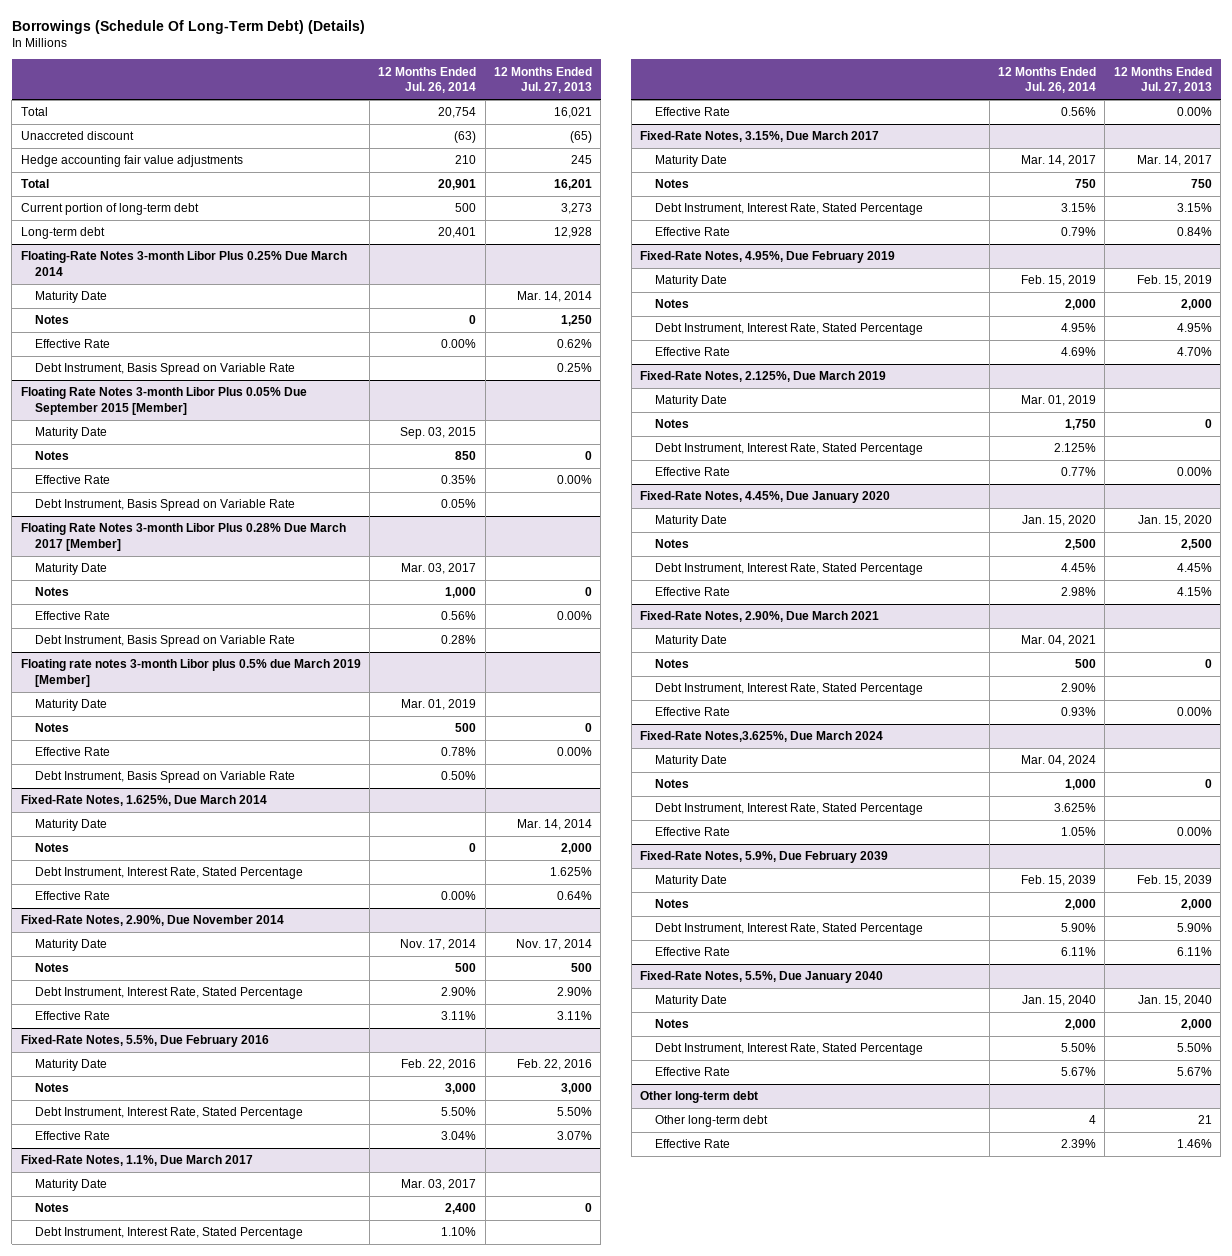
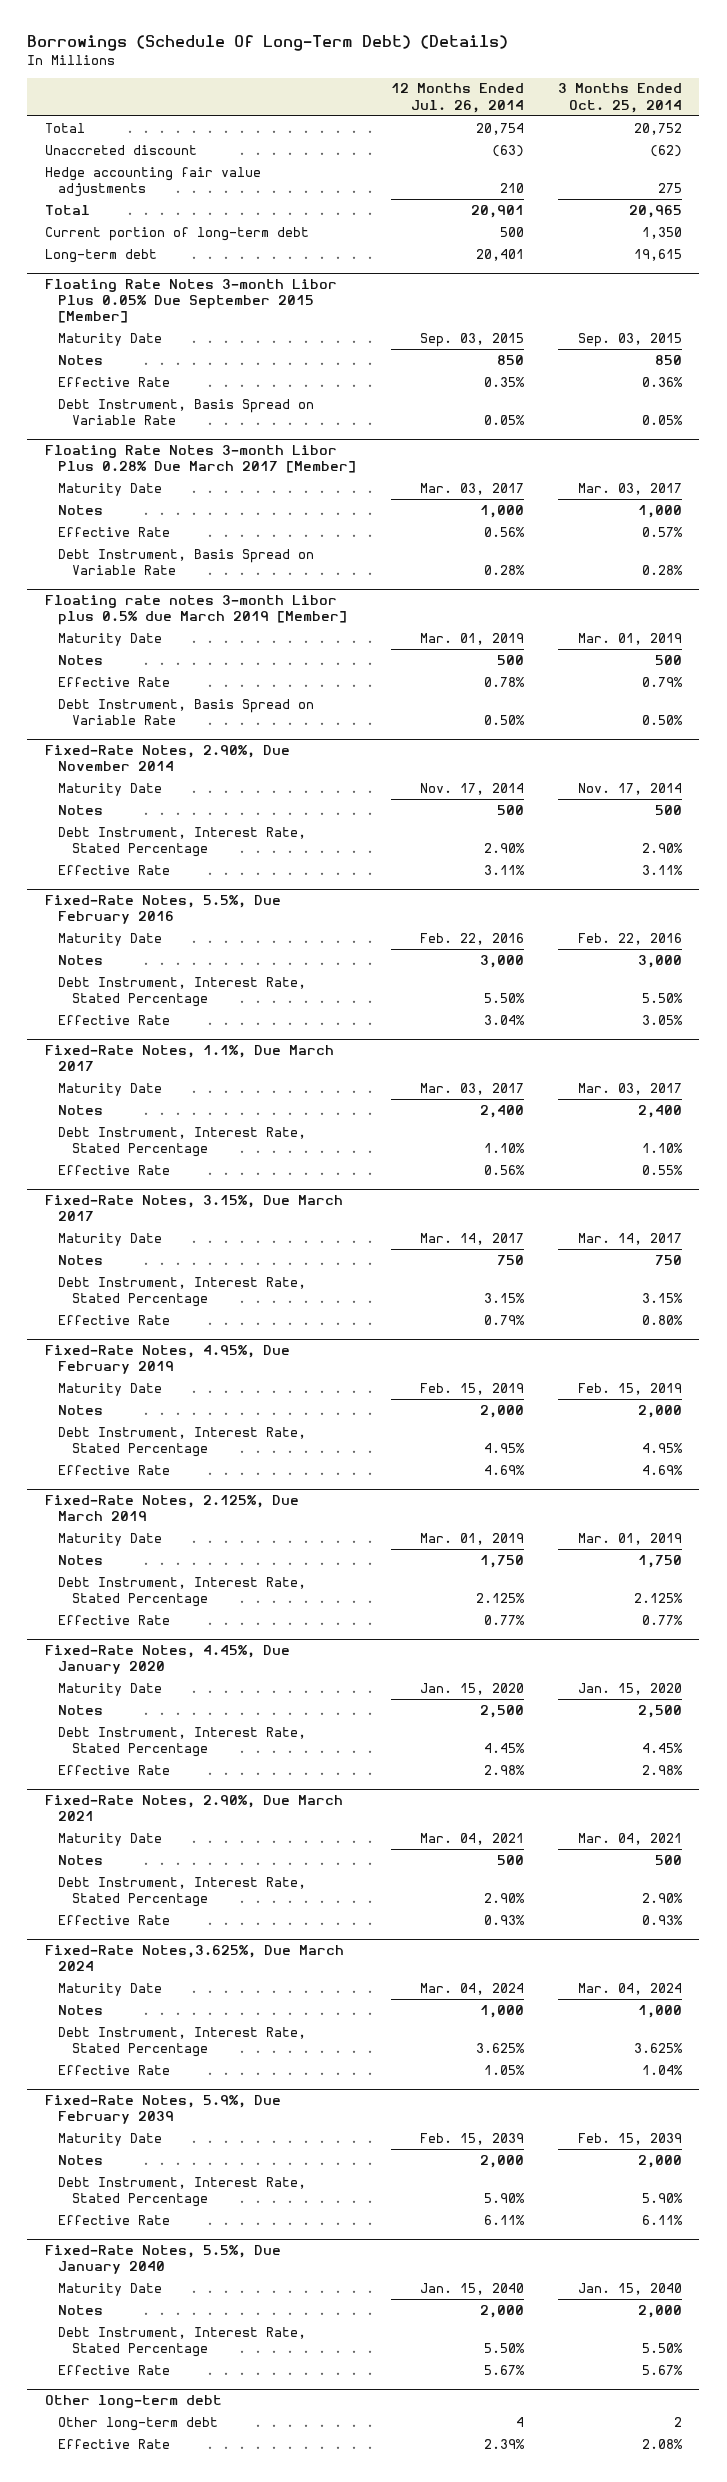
- | 12 Months Ended Jul. 26, 2014 | 12 Months Ended Jul. 27, 2013
+ | 12 Months Ended Jul. 26, 2014 | 3 Months Ended Oct. 25, 2014
- Floating-Rate Notes 3-month Libor Plus 0.25% Due March 2014
- Maturity Date | | Mar. 14, 2014
- Notes | 0 | 1,250
- Effective Rate | 0.00% | 0.62%
- Debt Instrument, Basis Spread on Variable Rate | | 0.25%
- Fixed-Rate Notes, 1.625%, Due March 2014
- Maturity Date | | Mar. 14, 2014
- Notes | 0 | 2,000
- Debt Instrument, Interest Rate, Stated Percentage | | 1.625%
- Effective Rate | 0.00% | 0.64%

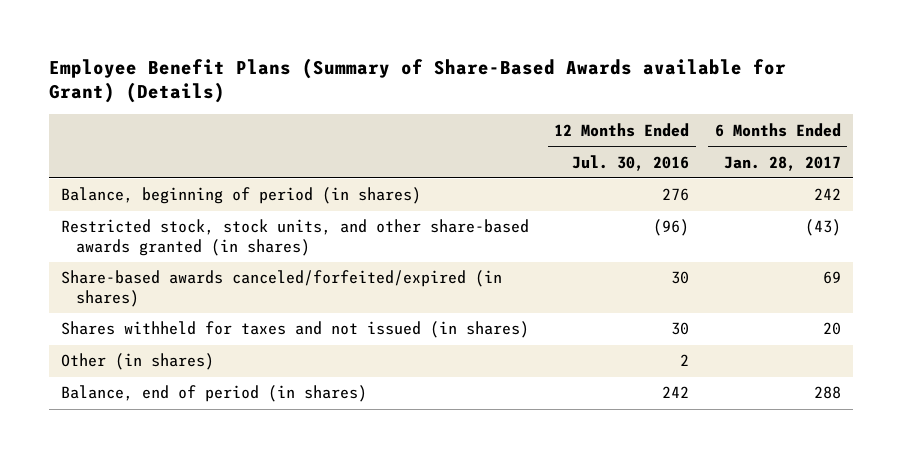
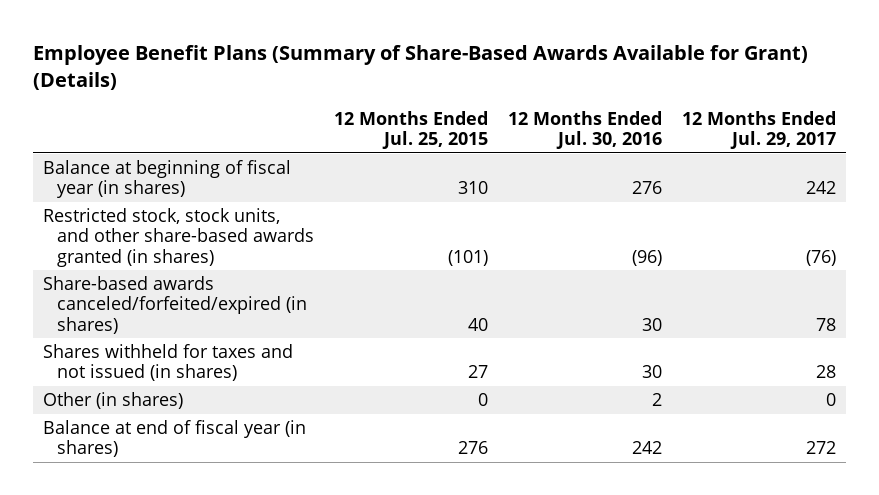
- Employee Benefit Plans (Summary of Share-Based Awards available for Grant) (Details)
+ Employee Benefit Plans (Summary of Share-Based Awards Available for Grant) (Details)
- | 12 Months Ended Jul. 30, 2016 | 6 Months Ended Jan. 28, 2017
+ | 12 Months Ended Jul. 25, 2015 | 12 Months Ended Jul. 30, 2016 | 12 Months Ended Jul. 29, 2017
- Balance, beginning of period (in shares) | 276 | 242
+ Balance at beginning of fiscal year (in shares) | 310 | 276 | 242
- Balance, end of period (in shares) | 242 | 288
+ Balance at end of fiscal year (in shares) | 276 | 242 | 272

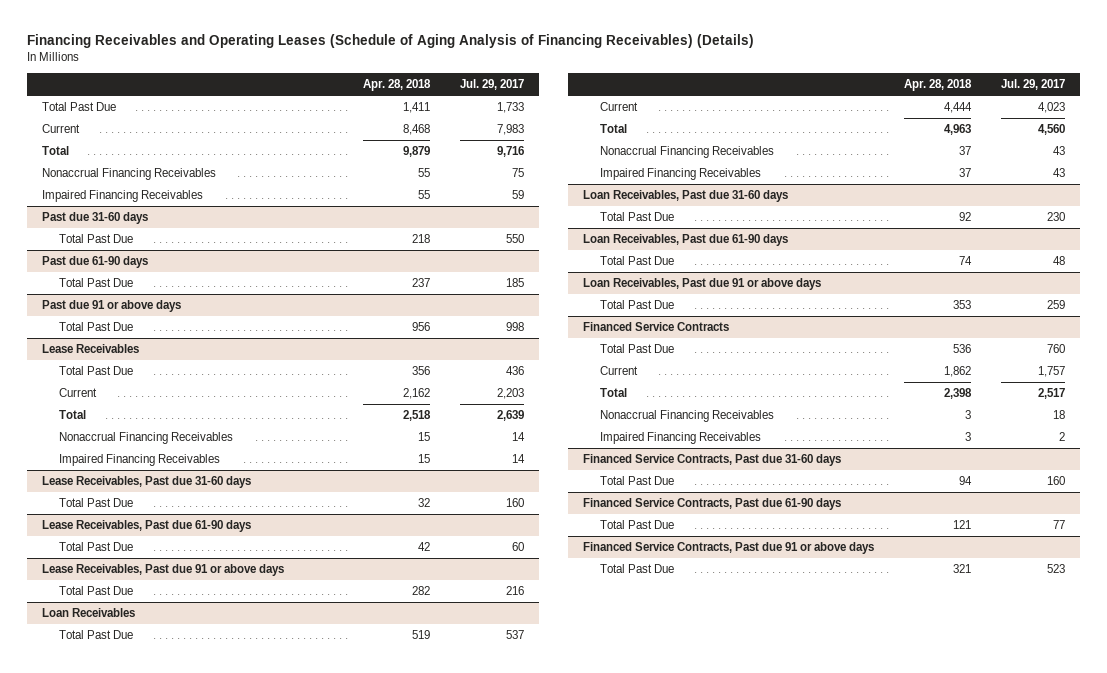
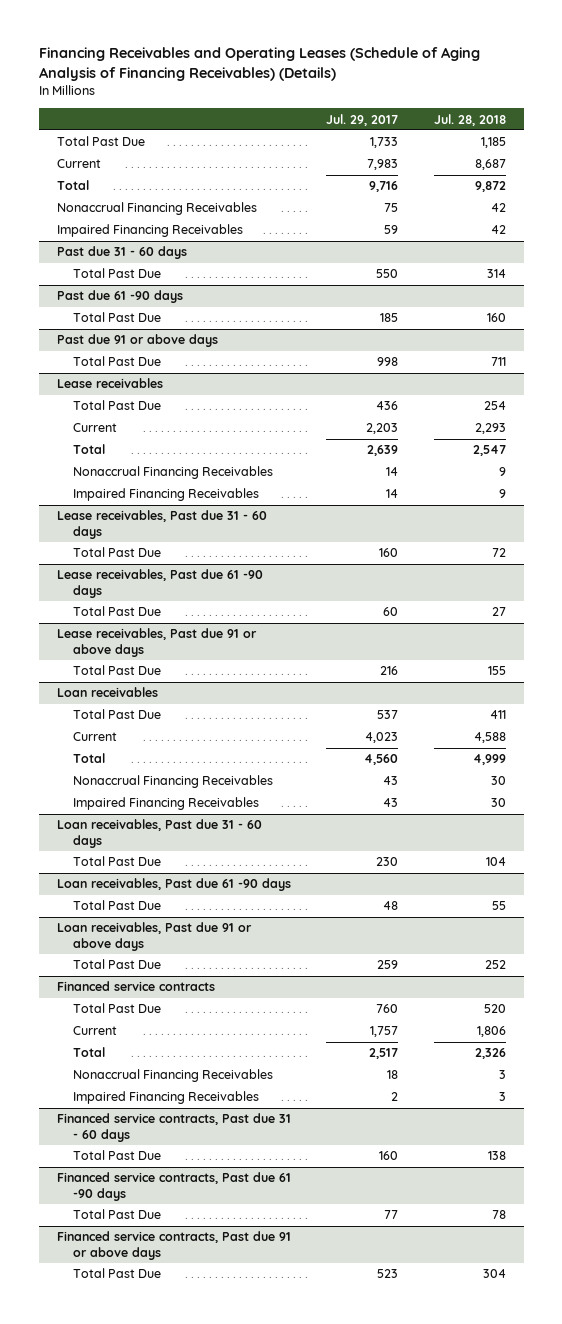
- | Apr. 28, 2018 | Jul. 29, 2017
+ | Jul. 29, 2017 | Jul. 28, 2018
- Past due 31-60 days
+ Past due 31 - 60 days
- Past due 61-90 days
+ Past due 61 -90 days
- Lease Receivables
+ Lease receivables
- Lease Receivables, Past due 31-60 days
+ Lease receivables, Past due 31 - 60 days
- Lease Receivables, Past due 61-90 days
+ Lease receivables, Past due 61 -90 days
- Lease Receivables, Past due 91 or above days
+ Lease receivables, Past due 91 or above days
- Loan Receivables
+ Loan receivables
- Loan Receivables, Past due 31-60 days
+ Loan receivables, Past due 31 - 60 days
- Loan Receivables, Past due 61-90 days
+ Loan receivables, Past due 61 -90 days
- Loan Receivables, Past due 91 or above days
+ Loan receivables, Past due 91 or above days
- Financed Service Contracts
+ Financed service contracts
- Financed Service Contracts, Past due 31-60 days
+ Financed service contracts, Past due 31 - 60 days
- Financed Service Contracts, Past due 61-90 days
+ Financed service contracts, Past due 61 -90 days
- Financed Service Contracts, Past due 91 or above days
+ Financed service contracts, Past due 91 or above days

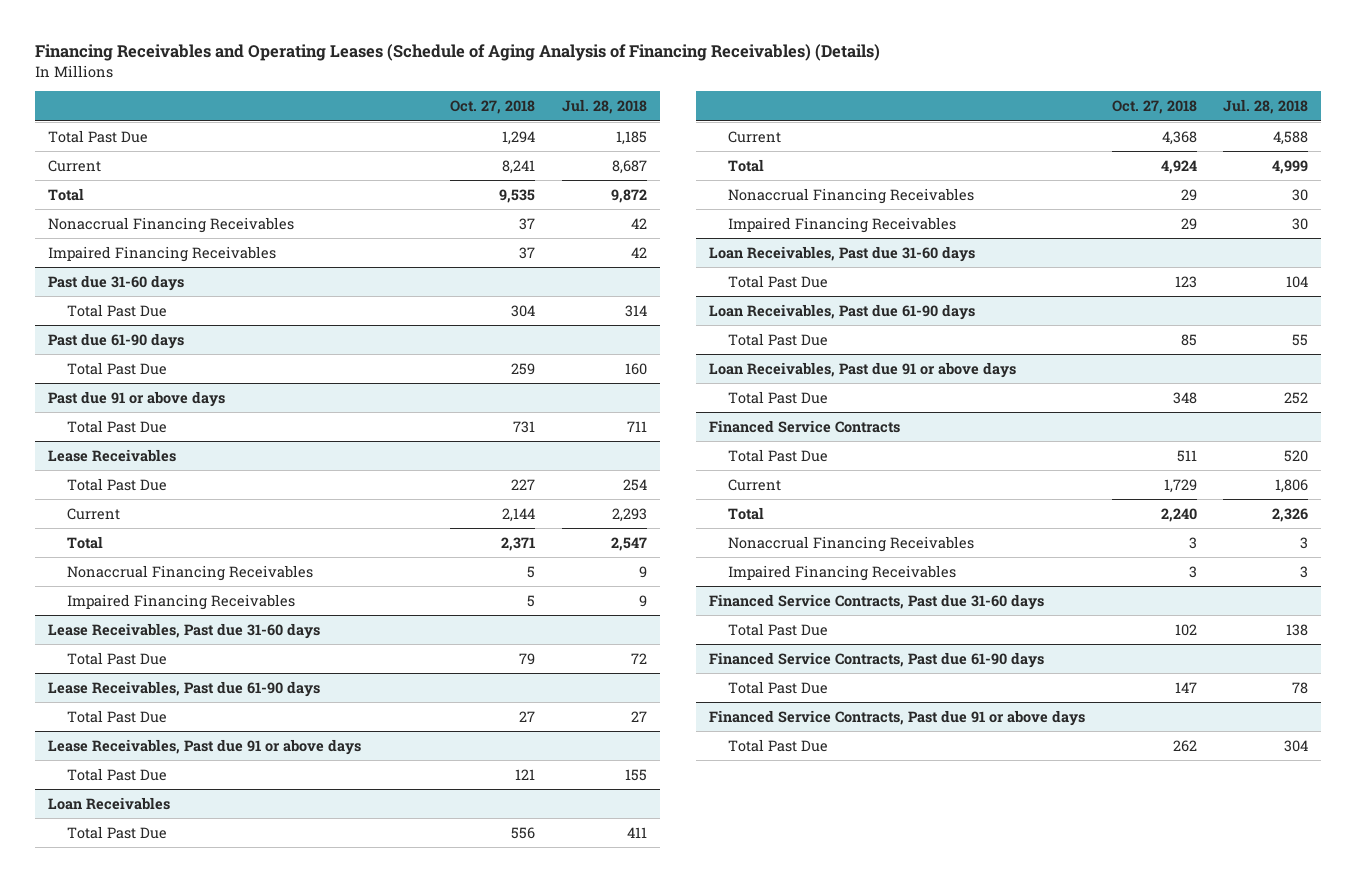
- | Jul. 29, 2017 | Jul. 28, 2018
+ | Oct. 27, 2018 | Jul. 28, 2018
- Past due 31 - 60 days
+ Past due 31-60 days
- Past due 61 -90 days
+ Past due 61-90 days
- Lease receivables
+ Lease Receivables
- Lease receivables, Past due 31 - 60 days
+ Lease Receivables, Past due 31-60 days
- Lease receivables, Past due 61 -90 days
+ Lease Receivables, Past due 61-90 days
- Lease receivables, Past due 91 or above days
+ Lease Receivables, Past due 91 or above days
- Loan receivables
+ Loan Receivables
- Loan receivables, Past due 31 - 60 days
+ Loan Receivables, Past due 31-60 days
- Loan receivables, Past due 61 -90 days
+ Loan Receivables, Past due 61-90 days
- Loan receivables, Past due 91 or above days
+ Loan Receivables, Past due 91 or above days
- Financed service contracts
+ Financed Service Contracts
- Financed service contracts, Past due 31 - 60 days
+ Financed Service Contracts, Past due 31-60 days
- Financed service contracts, Past due 61 -90 days
+ Financed Service Contracts, Past due 61-90 days
- Financed service contracts, Past due 91 or above days
+ Financed Service Contracts, Past due 91 or above days

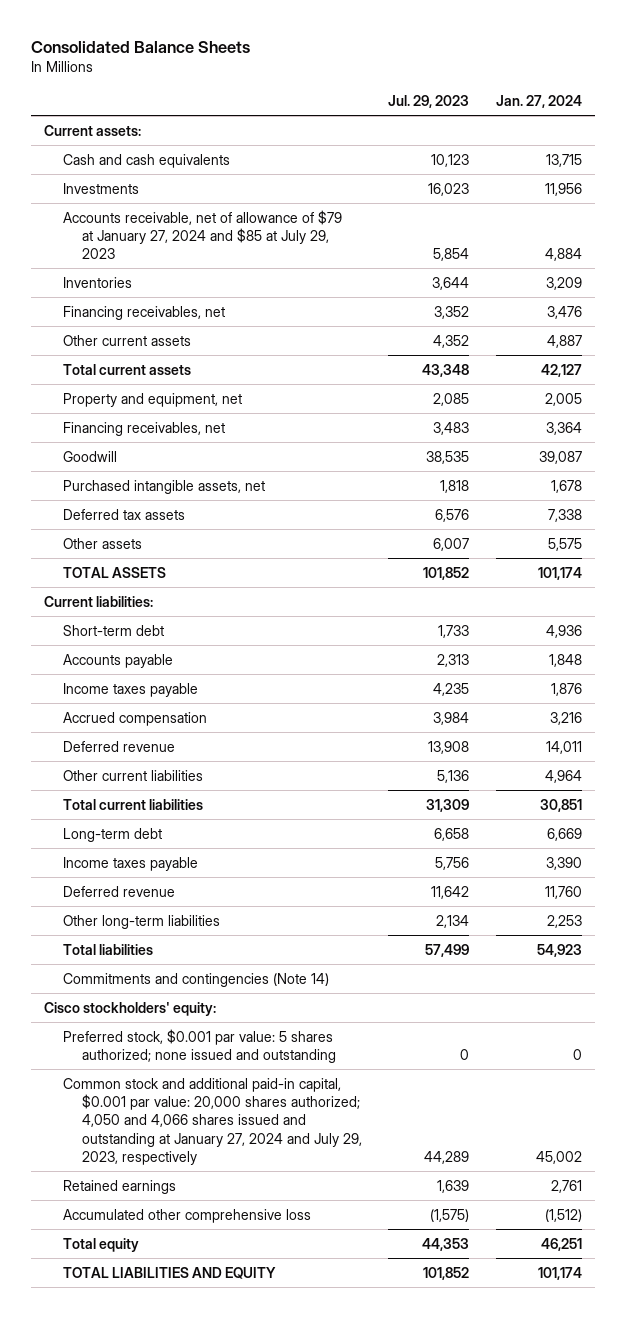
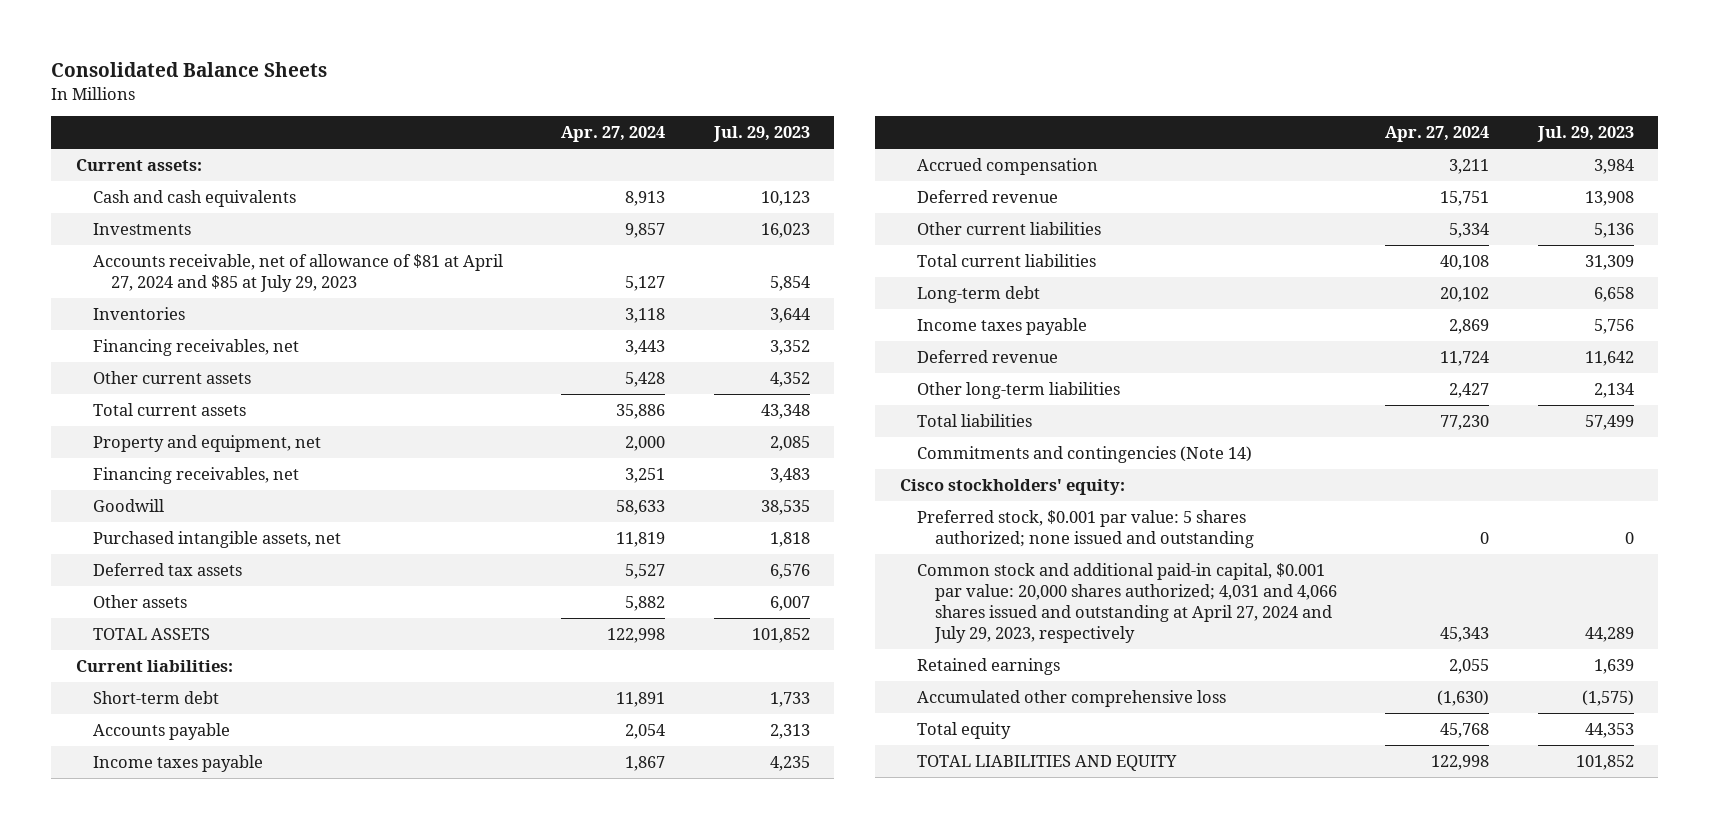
- | Jul. 29, 2023 | Jan. 27, 2024
+ | Apr. 27, 2024 | Jul. 29, 2023
- Accounts receivable, net of allowance of $79 at January 27, 2024 and $85 at July 29, 2023 | 5,854 | 4,884
+ Accounts receivable, net of allowance of $81 at April 27, 2024 and $85 at July 29, 2023 | 5,127 | 5,854
- Common stock and additional paid-in capital, $0.001 par value: 20,000 shares authorized; 4,050 and 4,066 shares issued and outstanding at January 27, 2024 and July 29, 2023, respectively | 44,289 | 45,002
+ Common stock and additional paid-in capital, $0.001 par value: 20,000 shares authorized; 4,031 and 4,066 shares issued and outstanding at April 27, 2024 and July 29, 2023, respectively | 45,343 | 44,289

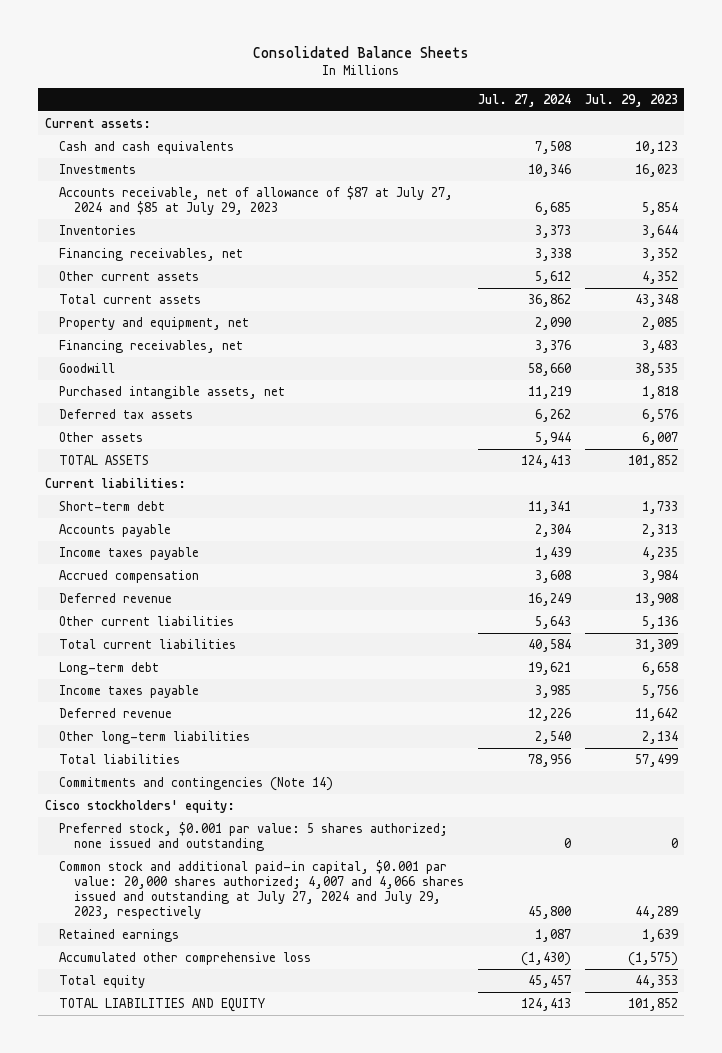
- | Apr. 27, 2024 | Jul. 29, 2023
+ | Jul. 27, 2024 | Jul. 29, 2023
- Accounts receivable, net of allowance of $81 at April 27, 2024 and $85 at July 29, 2023 | 5,127 | 5,854
+ Accounts receivable, net of allowance of $87 at July 27, 2024 and $85 at July 29, 2023 | 6,685 | 5,854
- Common stock and additional paid-in capital, $0.001 par value: 20,000 shares authorized; 4,031 and 4,066 shares issued and outstanding at April 27, 2024 and July 29, 2023, respectively | 45,343 | 44,289
+ Common stock and additional paid-in capital, $0.001 par value: 20,000 shares authorized; 4,007 and 4,066 shares issued and outstanding at July 27, 2024 and July 29, 2023, respectively | 45,800 | 44,289

